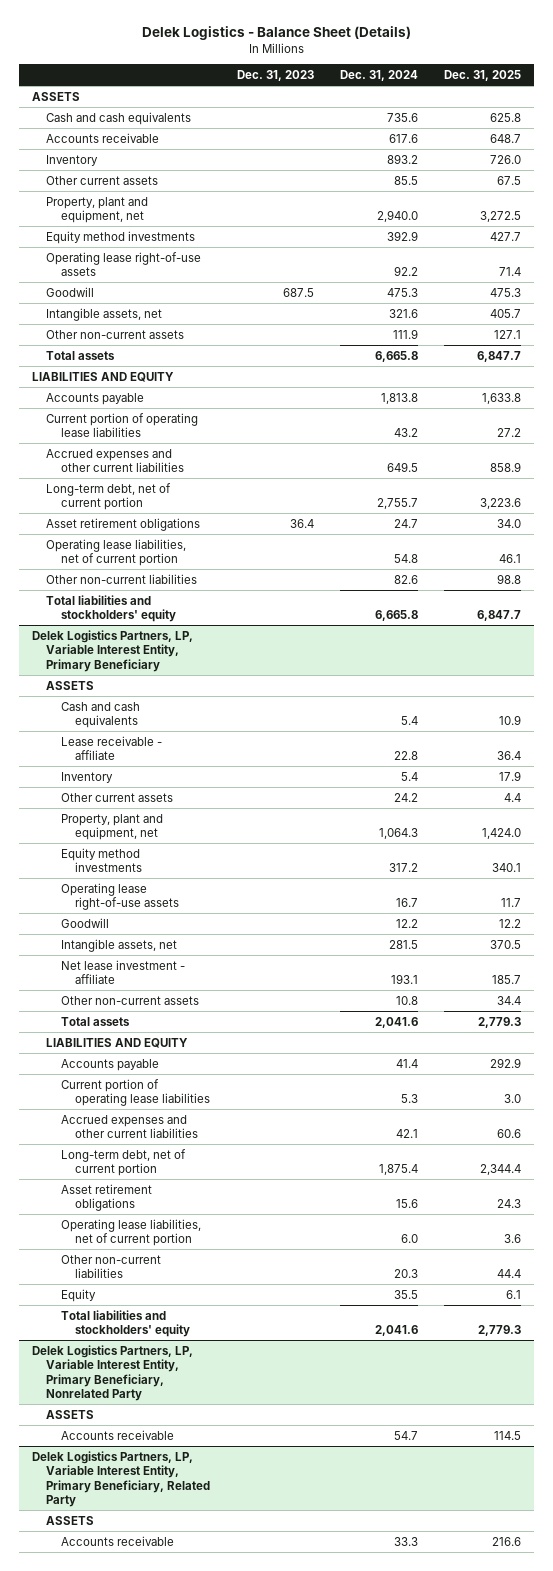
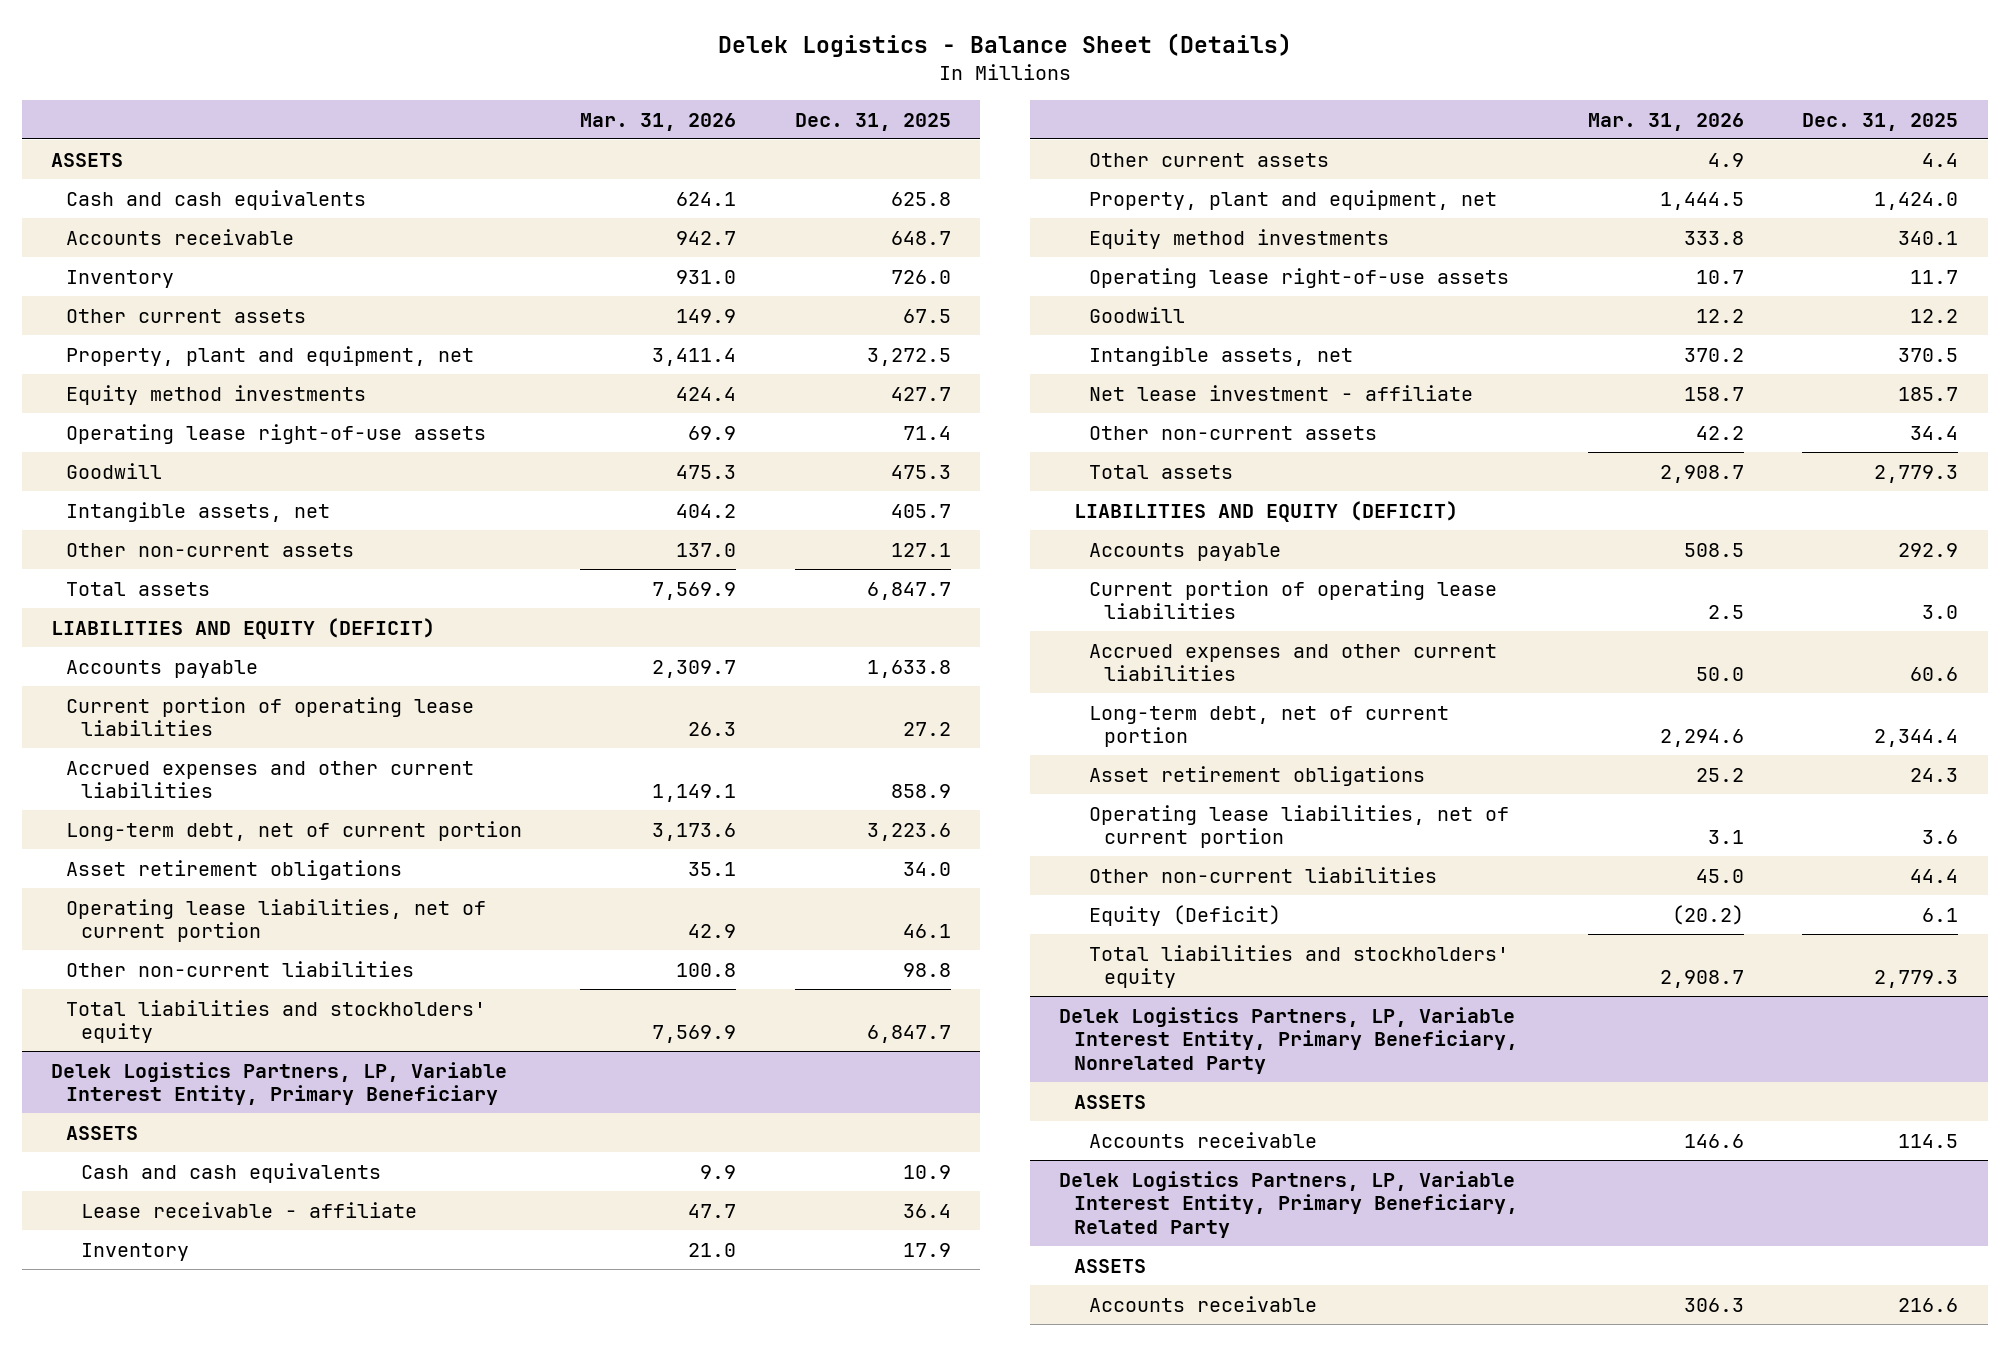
- | Dec. 31, 2023 | Dec. 31, 2024 | Dec. 31, 2025
+ | Mar. 31, 2026 | Dec. 31, 2025
- LIABILITIES AND EQUITY
+ LIABILITIES AND EQUITY (DEFICIT)
@ Delek Logistics Partners, LP, Variable Interest Entity, Primary Beneficiary
- LIABILITIES AND EQUITY
+ LIABILITIES AND EQUITY (DEFICIT)
- Equity | | 35.5 | 6.1
+ Equity (Deficit) | (20.2) | 6.1

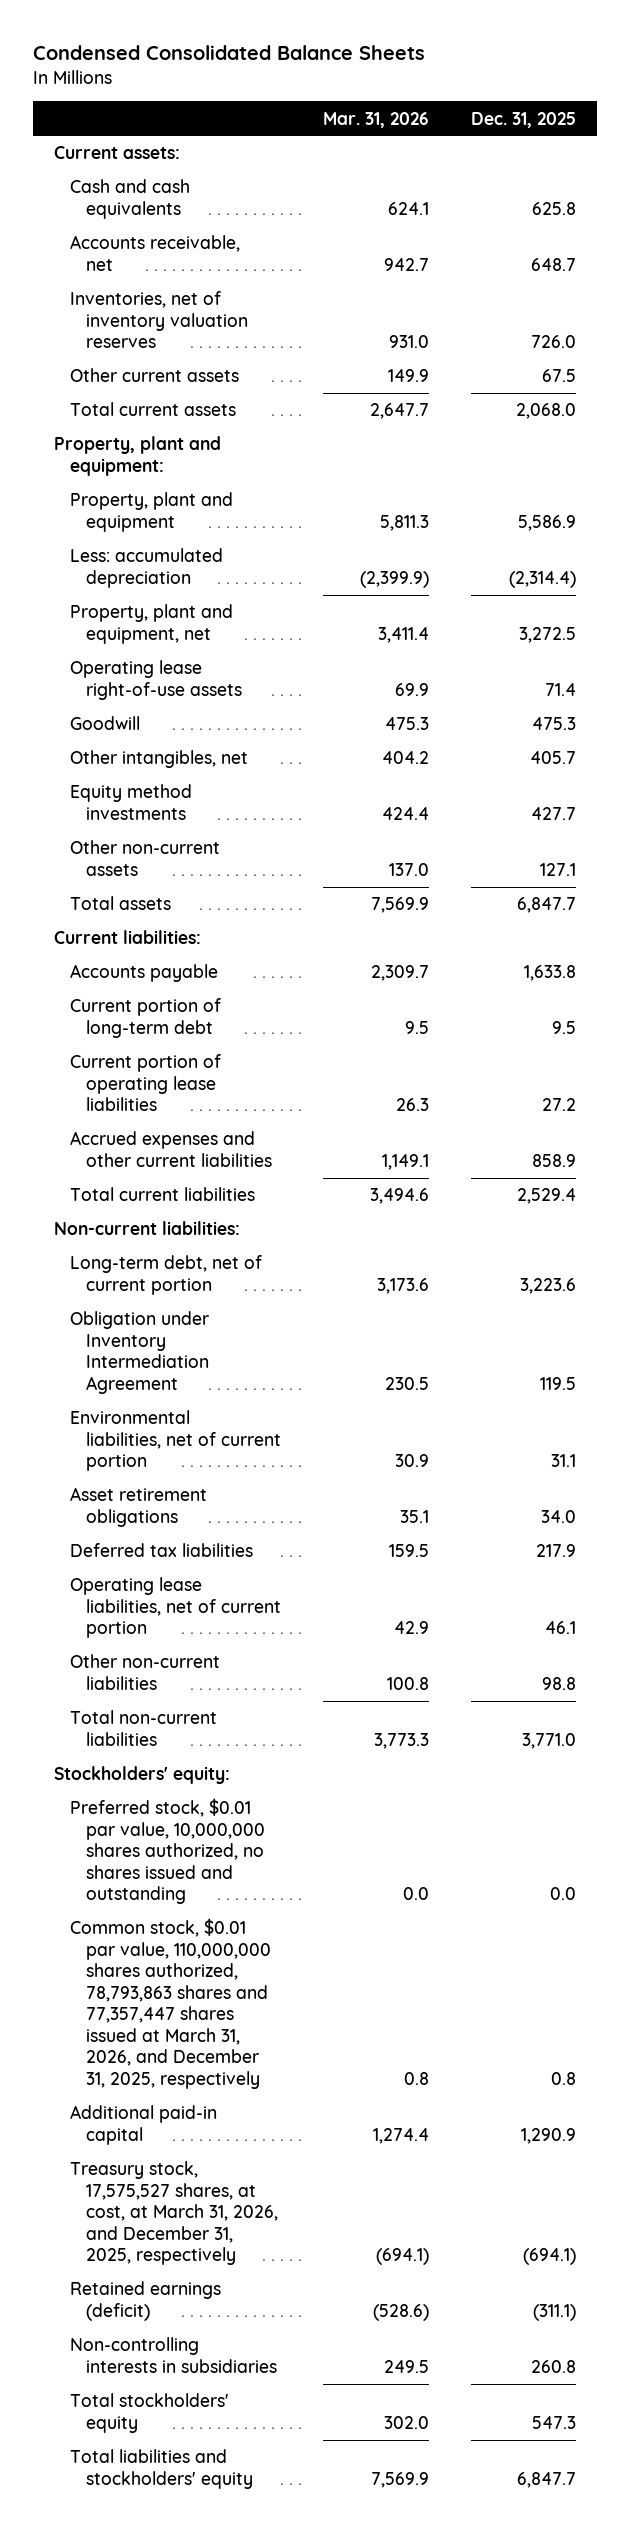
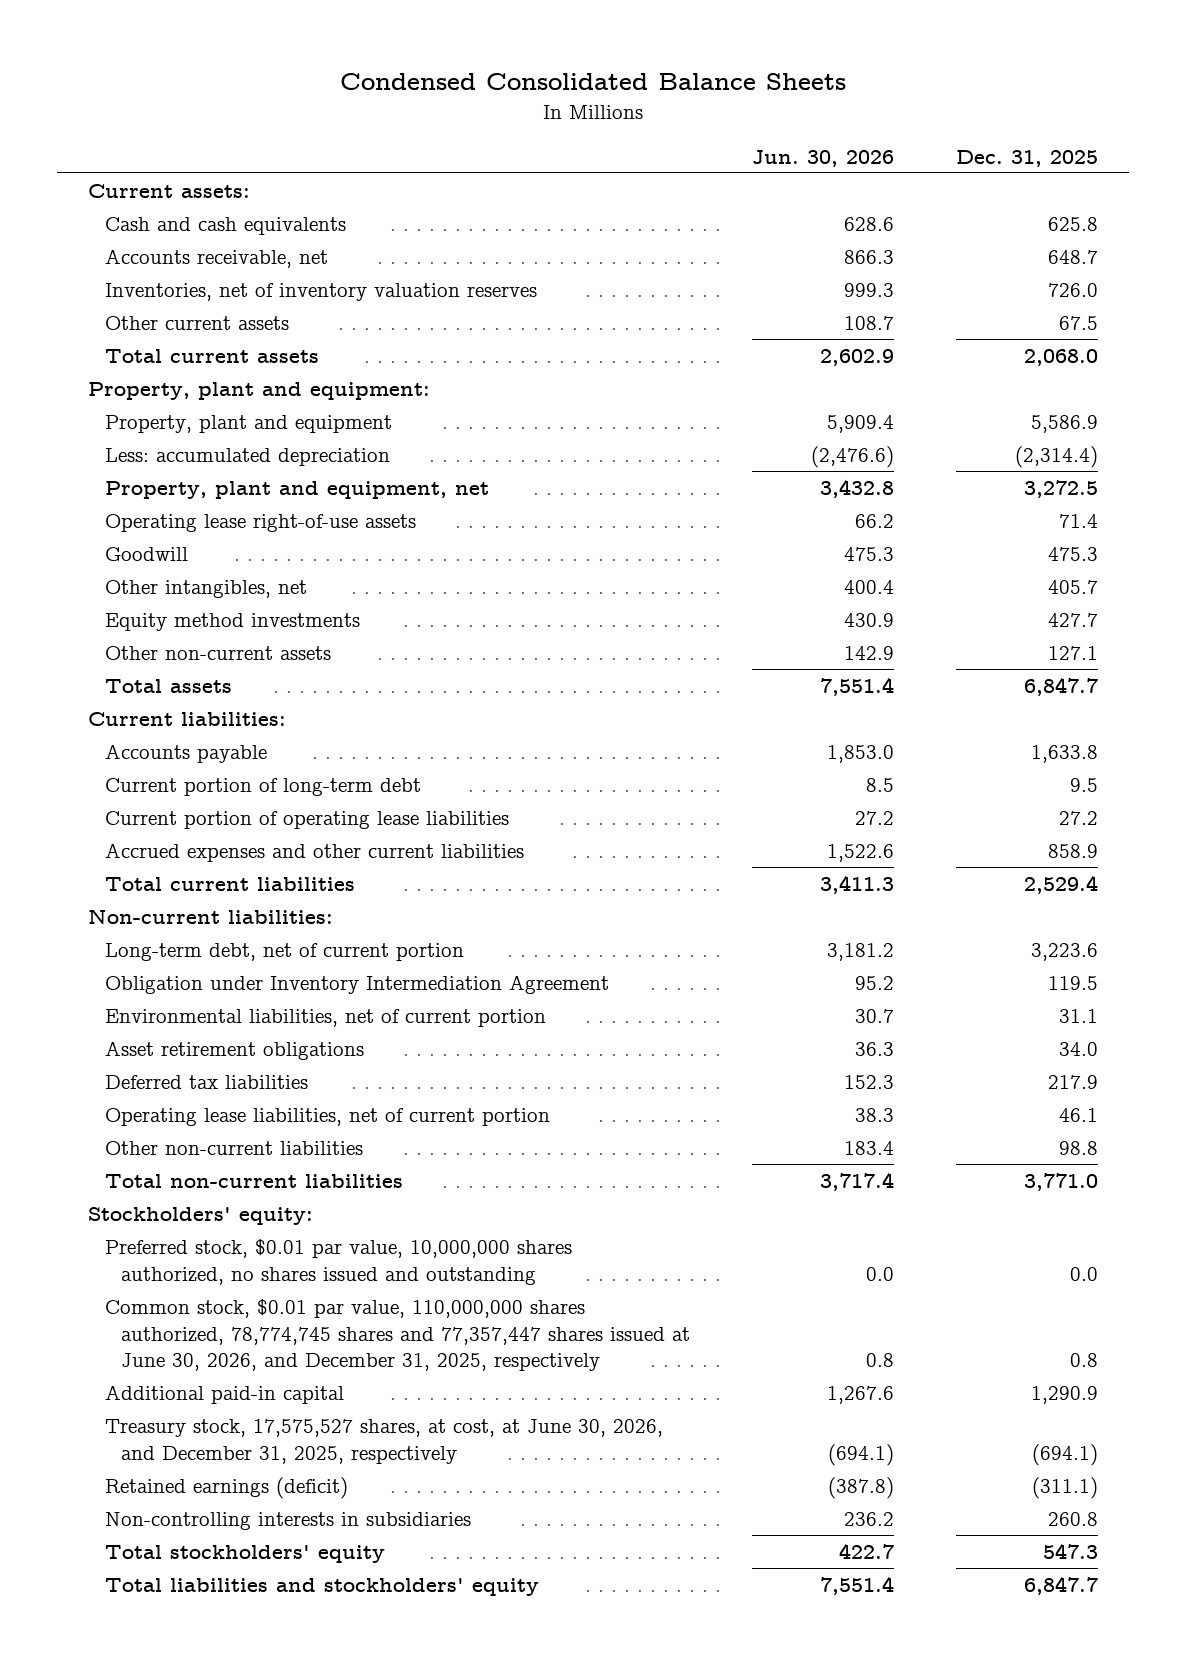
- | Mar. 31, 2026 | Dec. 31, 2025
+ | Jun. 30, 2026 | Dec. 31, 2025
- Common stock, $0.01 par value, 110,000,000 shares authorized, 78,793,863 shares and 77,357,447 shares issued at March 31, 2026, and December 31, 2025, respectively | 0.8 | 0.8
+ Common stock, $0.01 par value, 110,000,000 shares authorized, 78,774,745 shares and 77,357,447 shares issued at June 30, 2026, and December 31, 2025, respectively | 0.8 | 0.8
- Treasury stock, 17,575,527 shares, at cost, at March 31, 2026, and December 31, 2025, respectively | (694.1) | (694.1)
+ Treasury stock, 17,575,527 shares, at cost, at June 30, 2026, and December 31, 2025, respectively | (694.1) | (694.1)

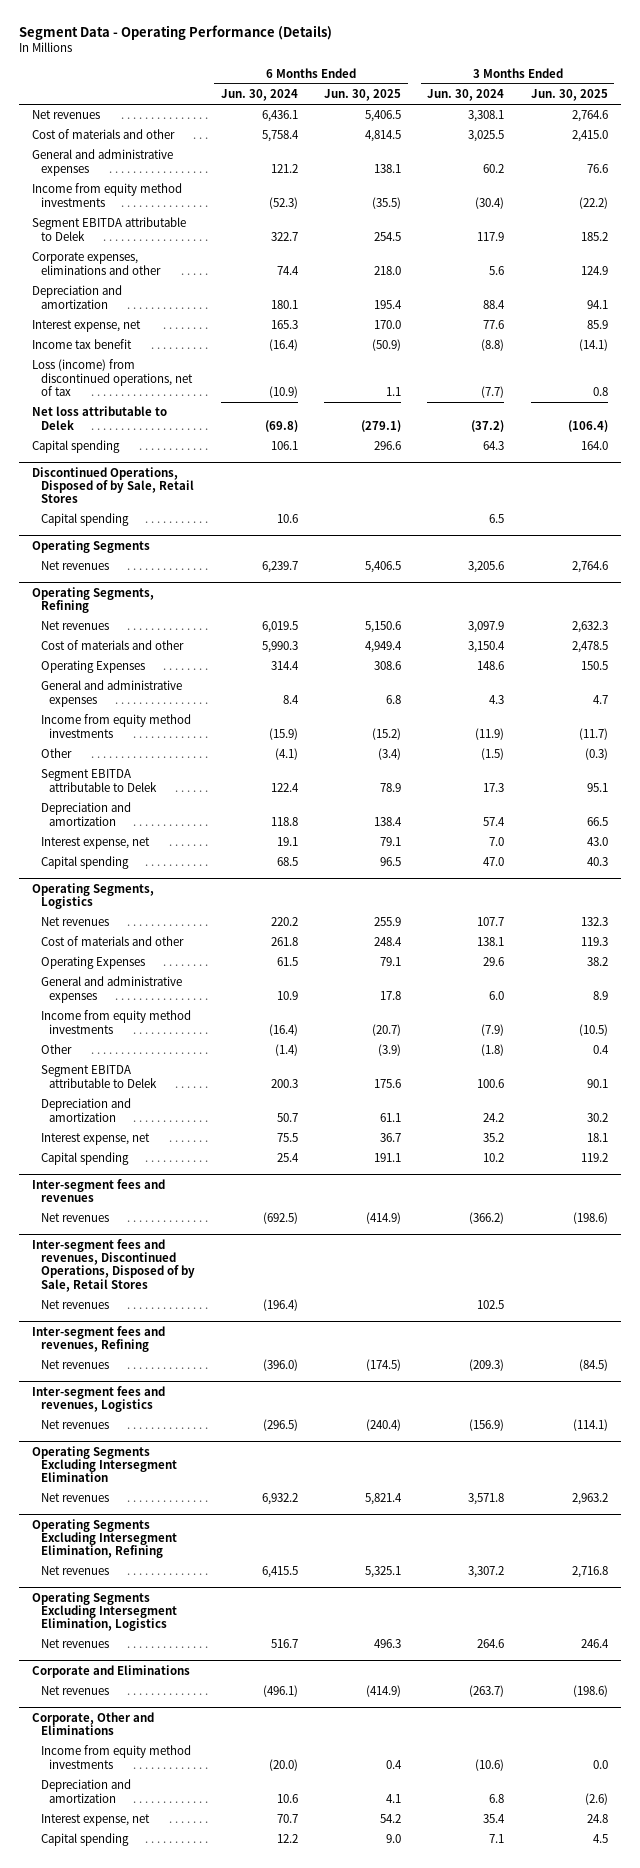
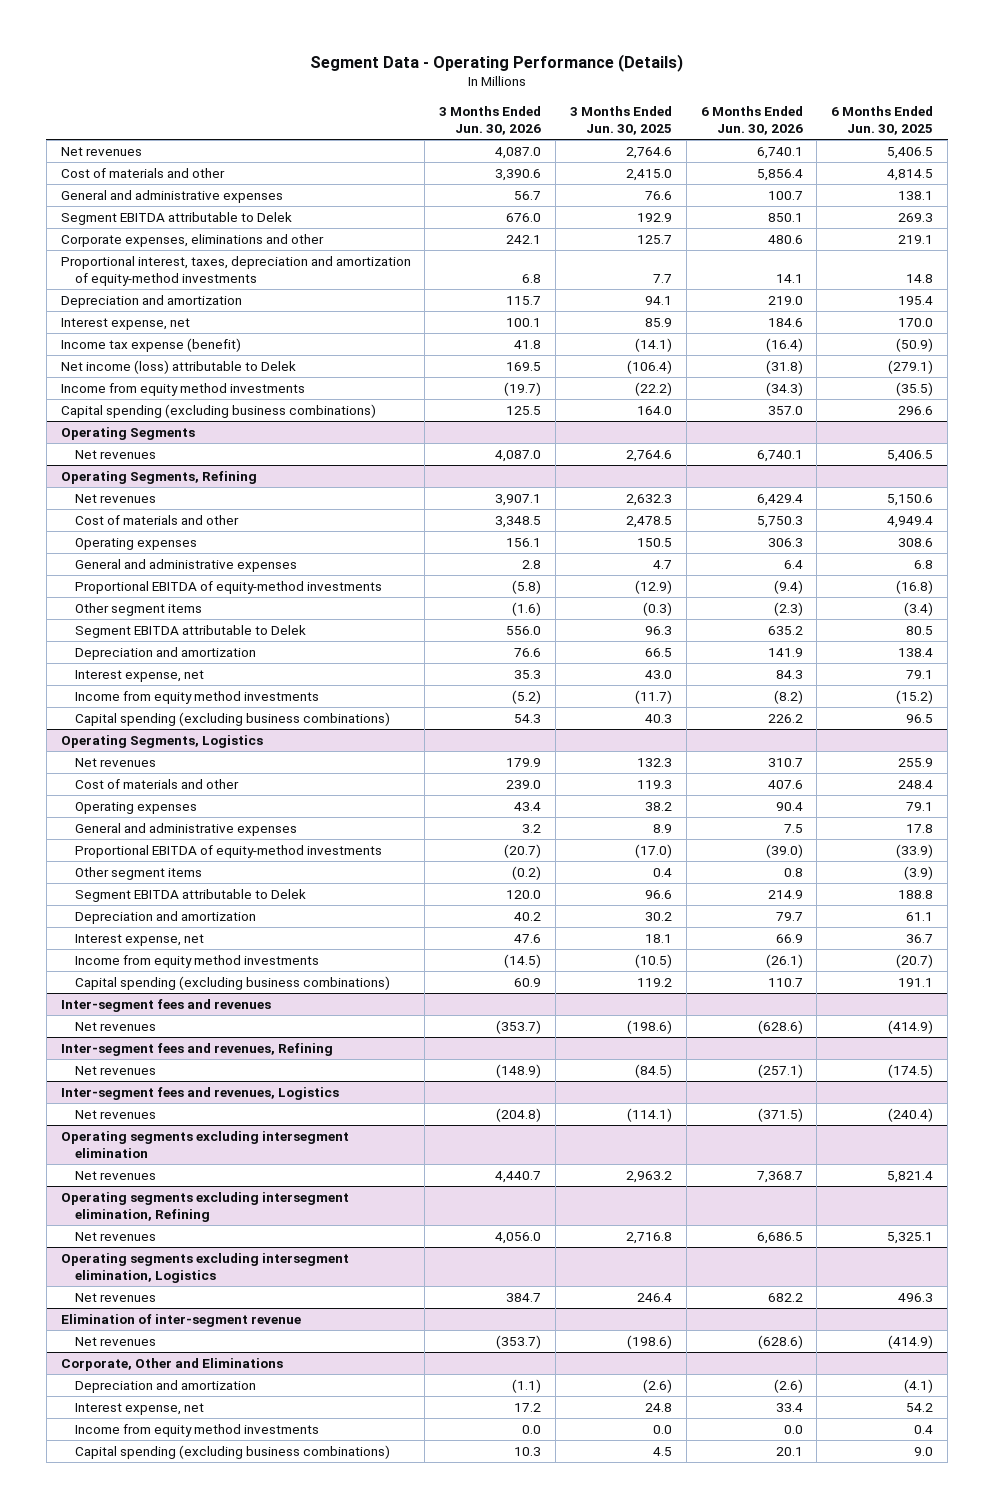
- | 6 Months Ended Jun. 30, 2024 | 6 Months Ended Jun. 30, 2025 | 3 Months Ended Jun. 30, 2024 | 3 Months Ended Jun. 30, 2025
+ | 3 Months Ended Jun. 30, 2026 | 3 Months Ended Jun. 30, 2025 | 6 Months Ended Jun. 30, 2026 | 6 Months Ended Jun. 30, 2025
- Segment EBITDA attributable to Delek | 322.7 | 254.5 | 117.9 | 185.2
- Corporate expenses, eliminations and other | 74.4 | 218.0 | 5.6 | 124.9
+ Segment EBITDA attributable to Delek | 676.0 | 192.9 | 850.1 | 269.3
+ Corporate expenses, eliminations and other | 242.1 | 125.7 | 480.6 | 219.1
+ Proportional interest, taxes, depreciation and amortization of equity-method investments | 6.8 | 7.7 | 14.1 | 14.8
- Income tax benefit | (16.4) | (50.9) | (8.8) | (14.1)
- Loss (income) from discontinued operations, net of tax | (10.9) | 1.1 | (7.7) | 0.8
- Net loss attributable to Delek | (69.8) | (279.1) | (37.2) | (106.4)
- Capital spending | 106.1 | 296.6 | 64.3 | 164.0
- Discontinued Operations, Disposed of by Sale, Retail Stores
- Capital spending | 10.6 | | 6.5 |
+ Income tax expense (benefit) | 41.8 | (14.1) | (16.4) | (50.9)
+ Net income (loss) attributable to Delek | 169.5 | (106.4) | (31.8) | (279.1)
moved down: Income from equity method investments | (19.7) | (22.2) | (34.3) | (35.5)
+ Capital spending (excluding business combinations) | 125.5 | 164.0 | 357.0 | 296.6
@ Operating Segments, Refining
- Operating Expenses | 314.4 | 308.6 | 148.6 | 150.5
+ Operating expenses | 156.1 | 150.5 | 306.3 | 308.6
- Other | (4.1) | (3.4) | (1.5) | (0.3)
- Segment EBITDA attributable to Delek | 122.4 | 78.9 | 17.3 | 95.1
+ Proportional EBITDA of equity-method investments | (5.8) | (12.9) | (9.4) | (16.8)
+ Other segment items | (1.6) | (0.3) | (2.3) | (3.4)
+ Segment EBITDA attributable to Delek | 556.0 | 96.3 | 635.2 | 80.5
- Capital spending | 68.5 | 96.5 | 47.0 | 40.3
moved down: Income from equity method investments | (5.2) | (11.7) | (8.2) | (15.2)
+ Capital spending (excluding business combinations) | 54.3 | 40.3 | 226.2 | 96.5
@ Operating Segments, Logistics
- Operating Expenses | 61.5 | 79.1 | 29.6 | 38.2
+ Operating expenses | 43.4 | 38.2 | 90.4 | 79.1
- Other | (1.4) | (3.9) | (1.8) | 0.4
- Segment EBITDA attributable to Delek | 200.3 | 175.6 | 100.6 | 90.1
+ Proportional EBITDA of equity-method investments | (20.7) | (17.0) | (39.0) | (33.9)
+ Other segment items | (0.2) | 0.4 | 0.8 | (3.9)
+ Segment EBITDA attributable to Delek | 120.0 | 96.6 | 214.9 | 188.8
- Capital spending | 25.4 | 191.1 | 10.2 | 119.2
moved down: Income from equity method investments | (14.5) | (10.5) | (26.1) | (20.7)
+ Capital spending (excluding business combinations) | 60.9 | 119.2 | 110.7 | 191.1
- Inter-segment fees and revenues, Discontinued Operations, Disposed of by Sale, Retail Stores
- Net revenues | (196.4) | | 102.5 |
- Operating Segments Excluding Intersegment Elimination
+ Operating segments excluding intersegment elimination
- Operating Segments Excluding Intersegment Elimination, Refining
+ Operating segments excluding intersegment elimination, Refining
- Operating Segments Excluding Intersegment Elimination, Logistics
+ Operating segments excluding intersegment elimination, Logistics
- Corporate and Eliminations
+ Elimination of inter-segment revenue
@ Corporate, Other and Eliminations
- Depreciation and amortization | 10.6 | 4.1 | 6.8 | (2.6)
+ Depreciation and amortization | (1.1) | (2.6) | (2.6) | (4.1)
- Capital spending | 12.2 | 9.0 | 7.1 | 4.5
moved down: Income from equity method investments | 0.0 | 0.0 | 0.0 | 0.4
+ Capital spending (excluding business combinations) | 10.3 | 4.5 | 20.1 | 9.0

